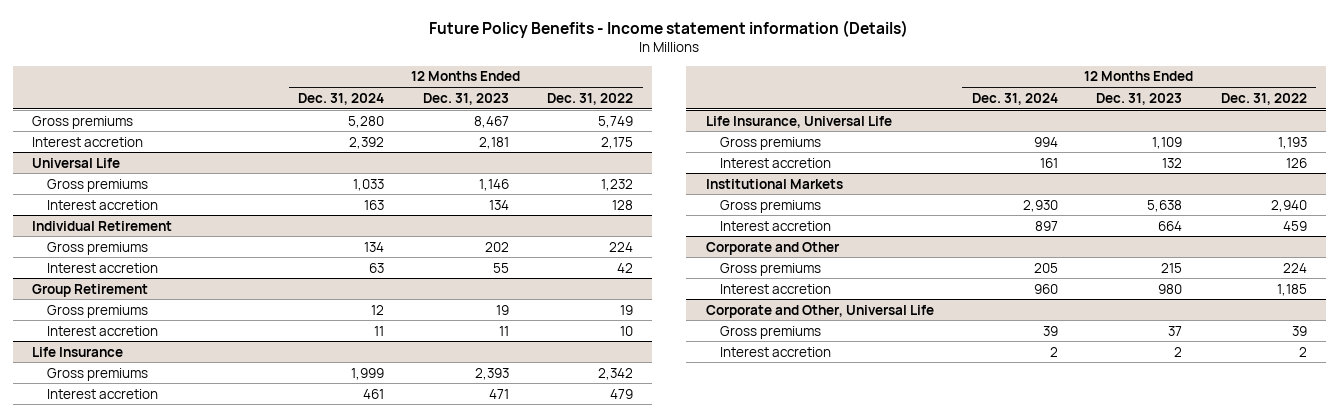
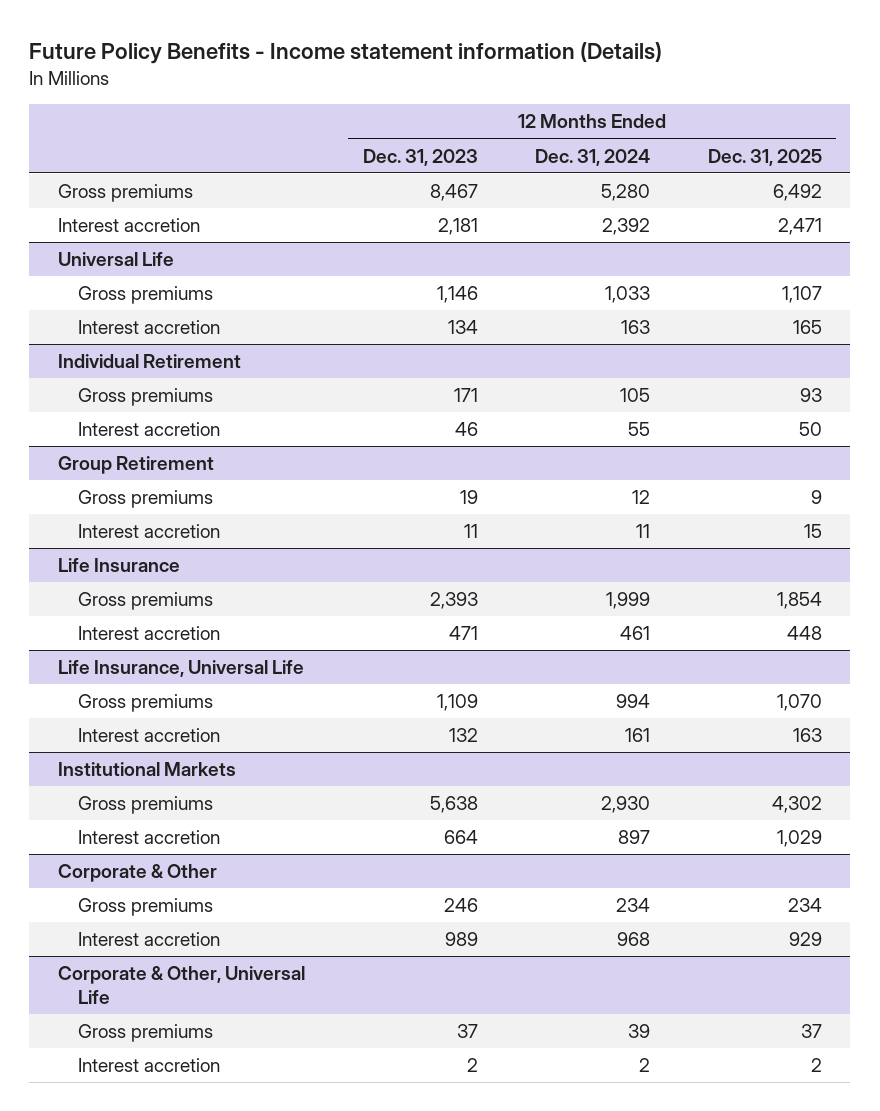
- | 12 Months Ended Dec. 31, 2024 | 12 Months Ended Dec. 31, 2023 | 12 Months Ended Dec. 31, 2022
+ | 12 Months Ended Dec. 31, 2023 | 12 Months Ended Dec. 31, 2024 | 12 Months Ended Dec. 31, 2025
@ Individual Retirement
- Gross premiums | 134 | 202 | 224
- Interest accretion | 63 | 55 | 42
+ Gross premiums | 171 | 105 | 93
+ Interest accretion | 46 | 55 | 50
- Corporate and Other
- Gross premiums | 205 | 215 | 224
- Interest accretion | 960 | 980 | 1,185
- Corporate and Other, Universal Life
+ Corporate & Other
+ Gross premiums | 246 | 234 | 234
+ Interest accretion | 989 | 968 | 929
+ Corporate & Other, Universal Life

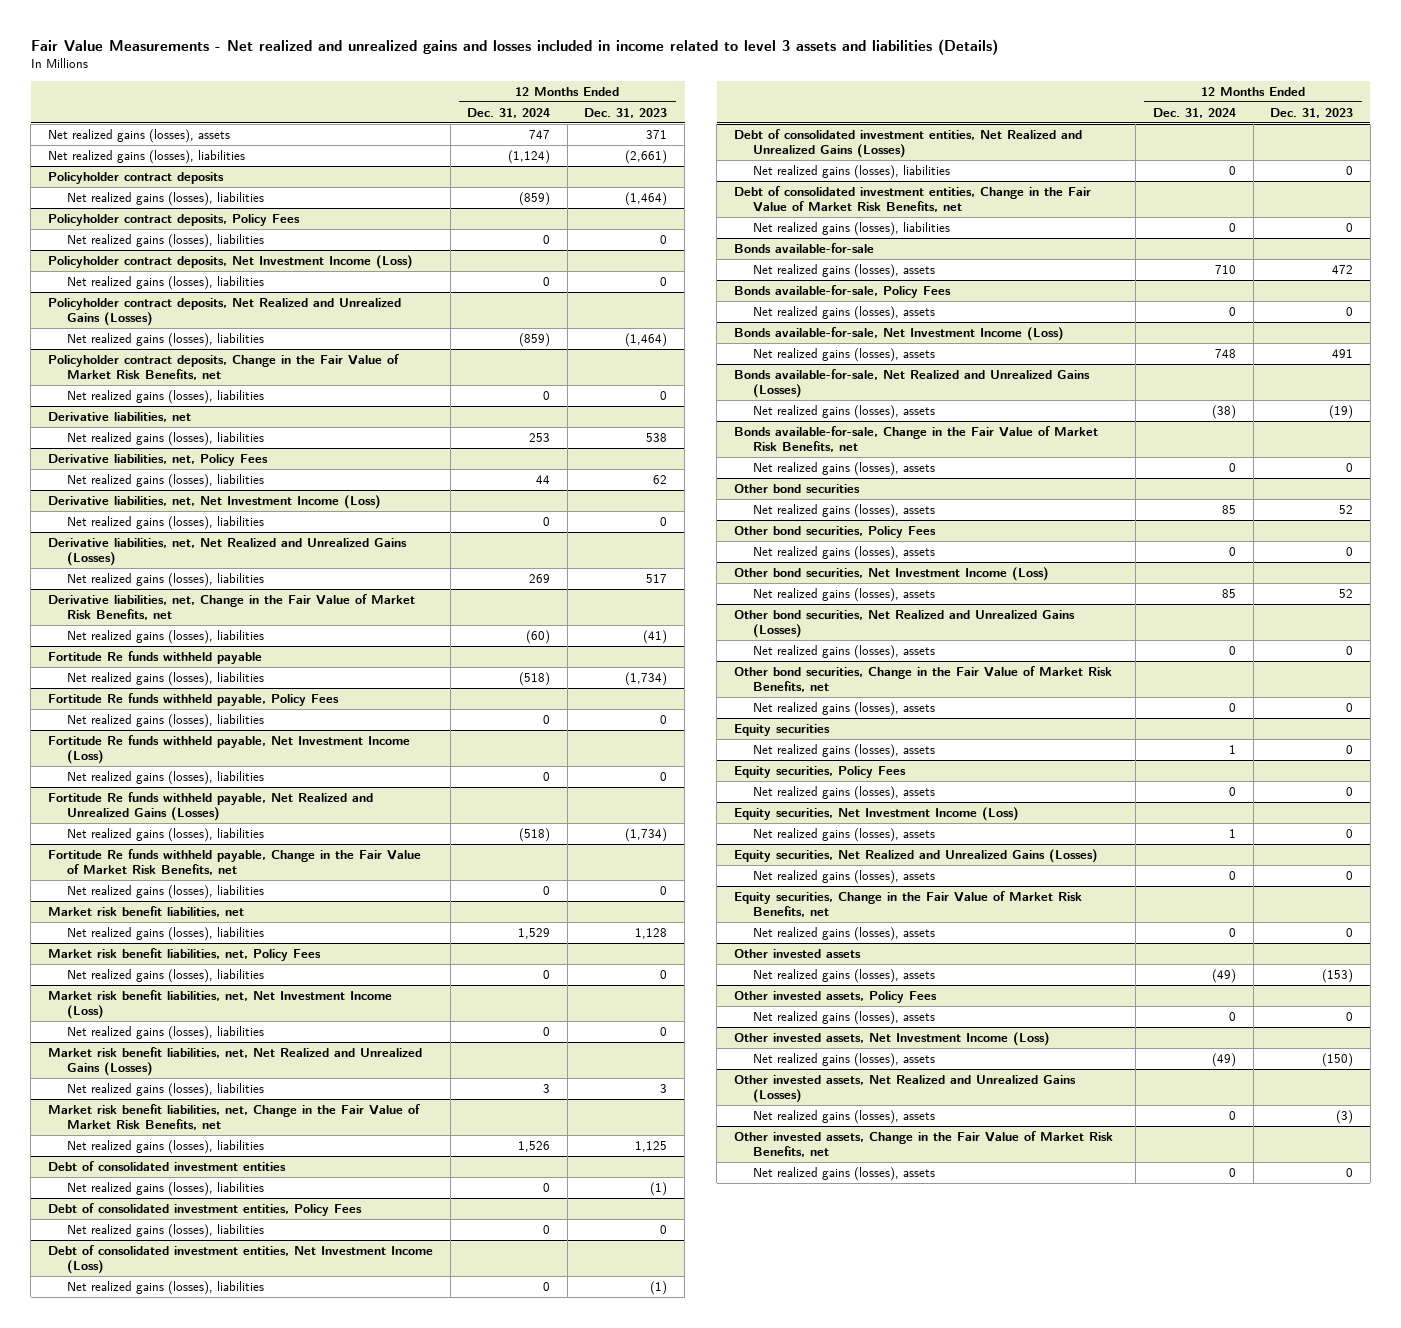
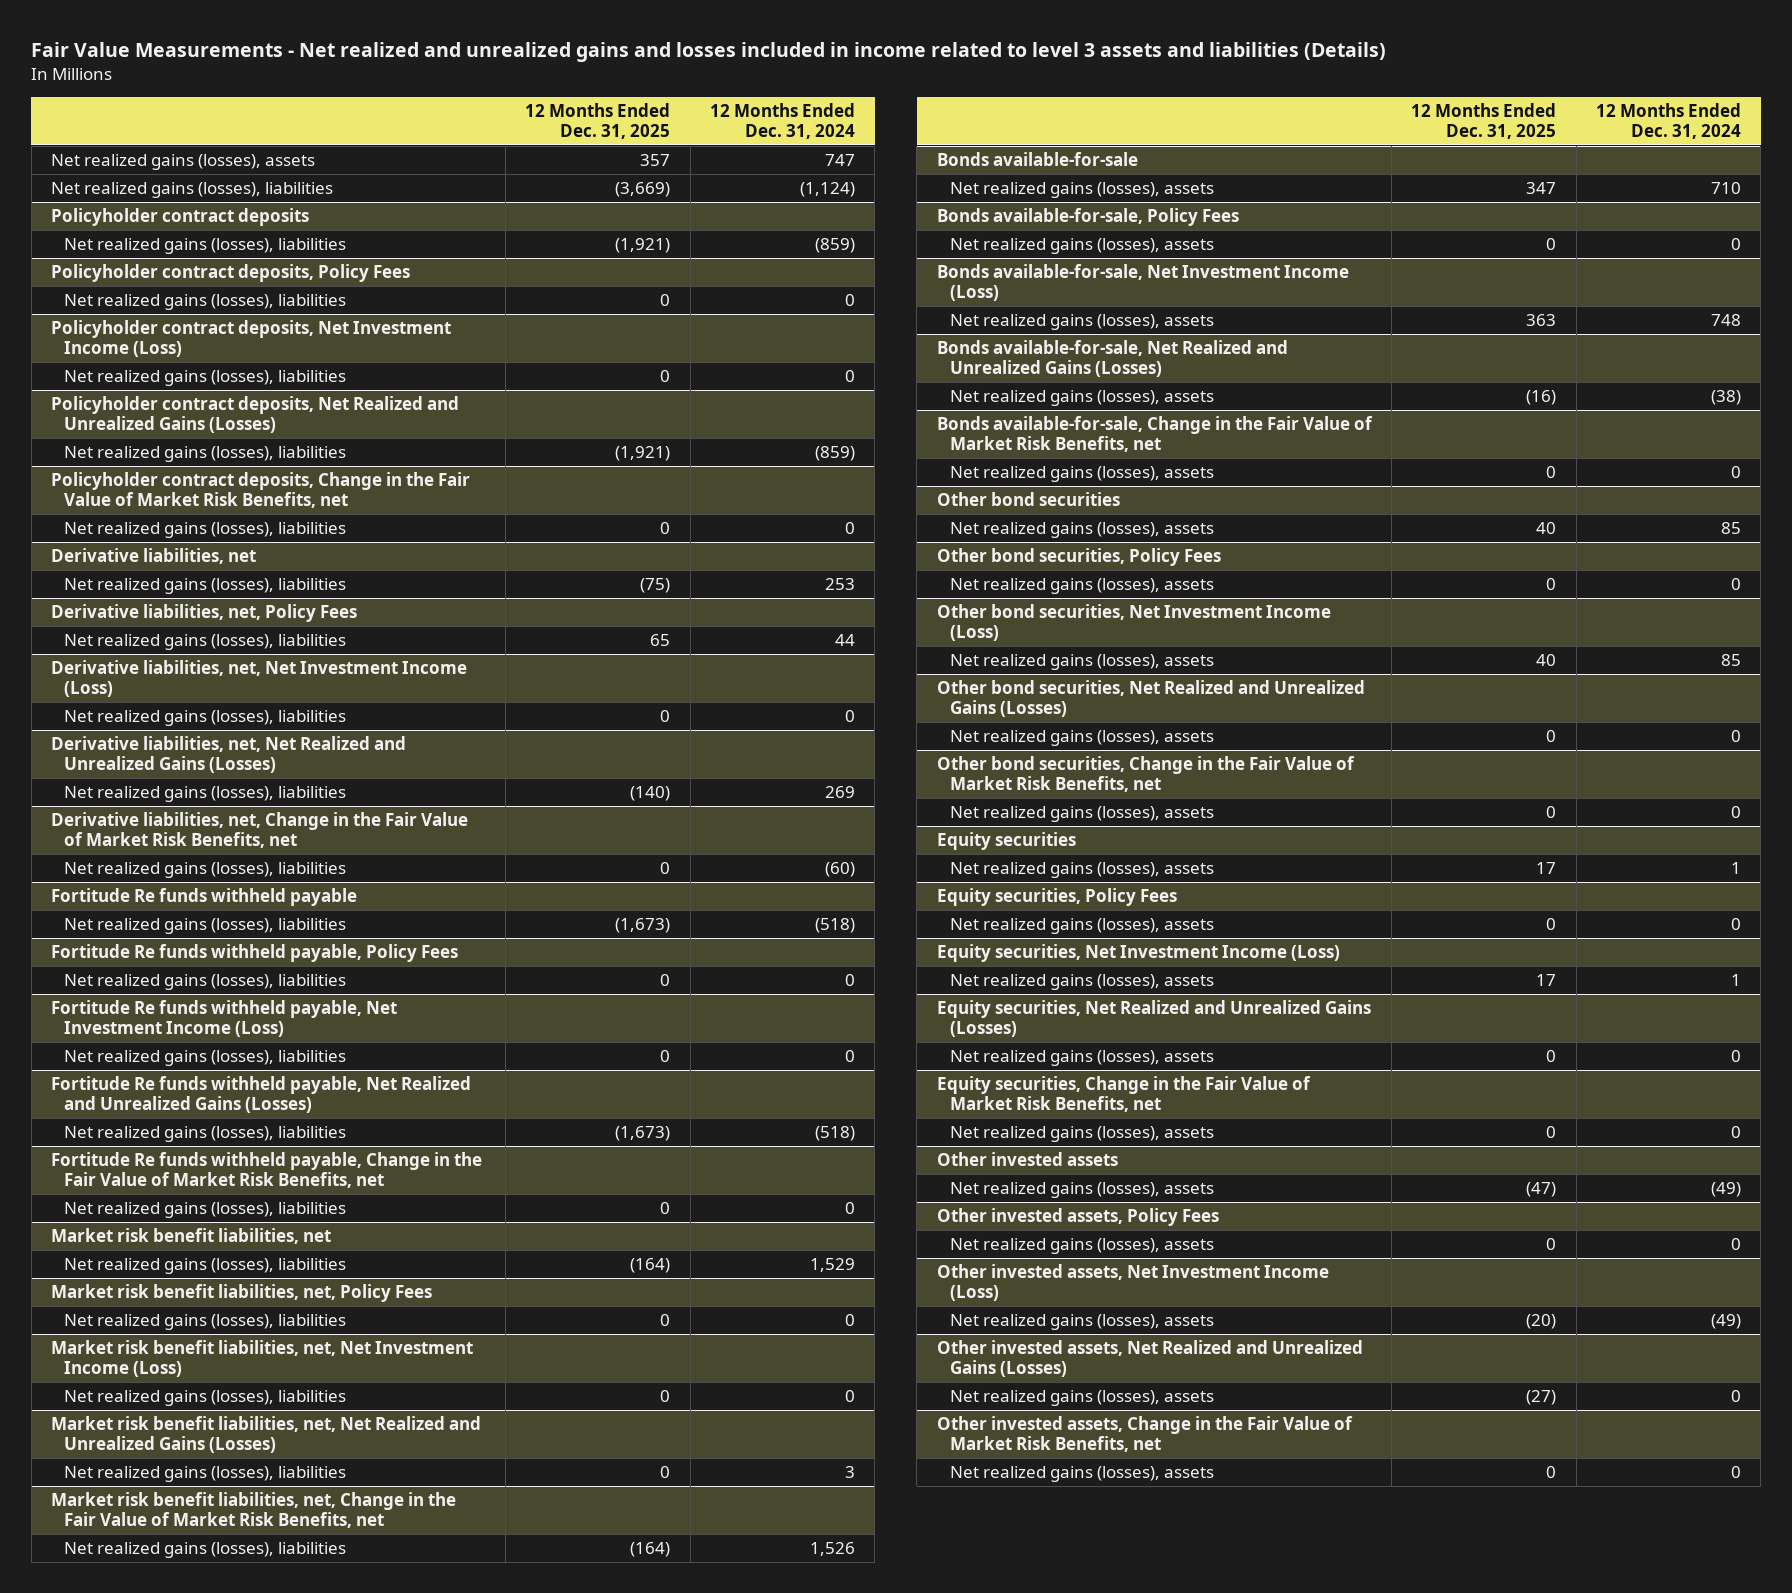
- | 12 Months Ended Dec. 31, 2024 | 12 Months Ended Dec. 31, 2023
+ | 12 Months Ended Dec. 31, 2025 | 12 Months Ended Dec. 31, 2024
- Debt of consolidated investment entities
- Net realized gains (losses), liabilities | 0 | (1)
- Debt of consolidated investment entities, Policy Fees
- Net realized gains (losses), liabilities | 0 | 0
- Debt of consolidated investment entities, Net Investment Income (Loss)
- Net realized gains (losses), liabilities | 0 | (1)
- Debt of consolidated investment entities, Net Realized and Unrealized Gains (Losses)
- Net realized gains (losses), liabilities | 0 | 0
- Debt of consolidated investment entities, Change in the Fair Value of Market Risk Benefits, net
- Net realized gains (losses), liabilities | 0 | 0

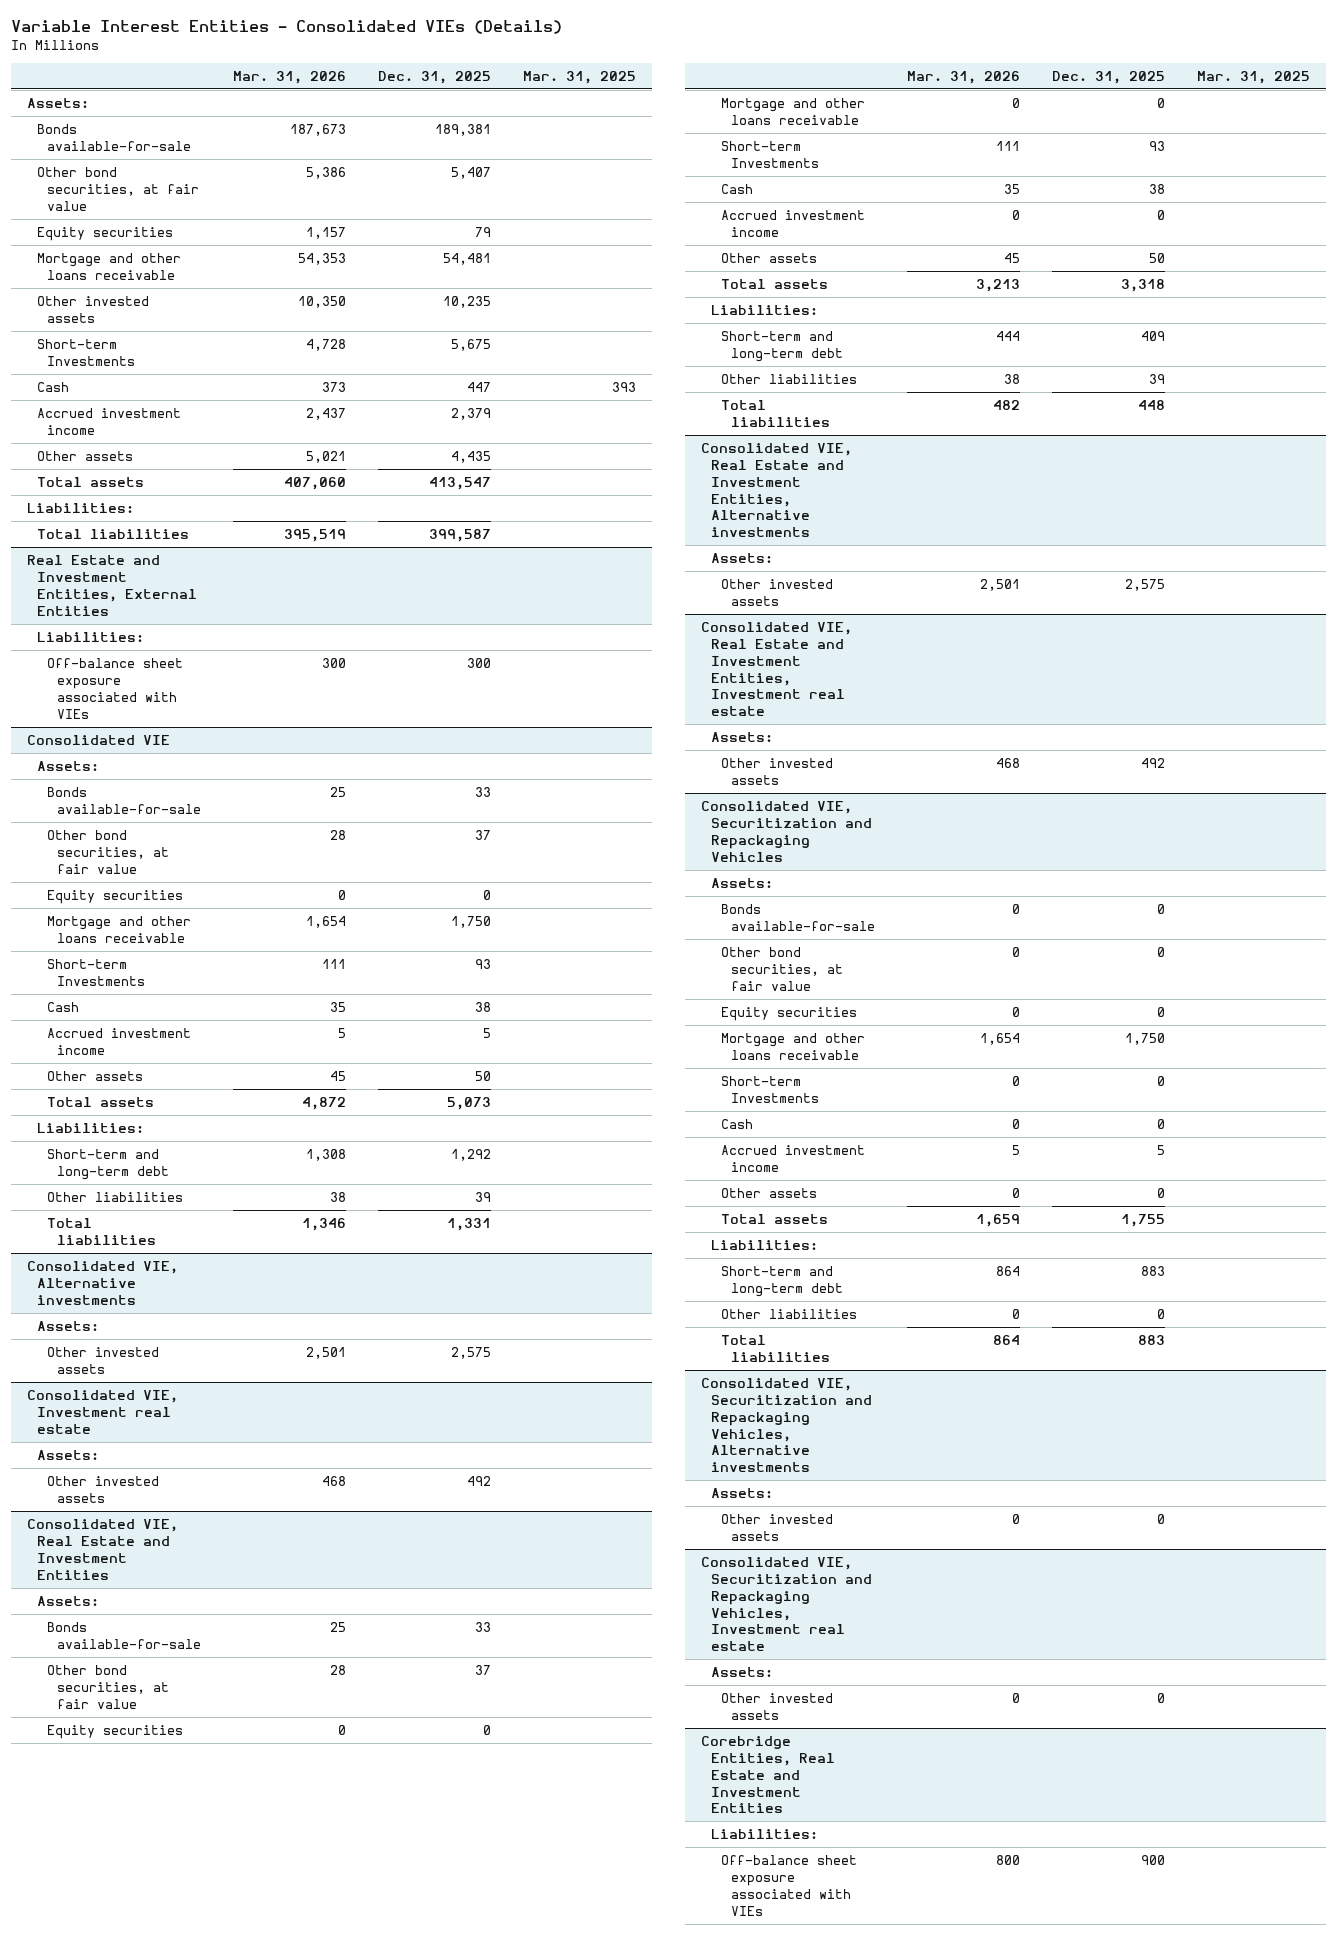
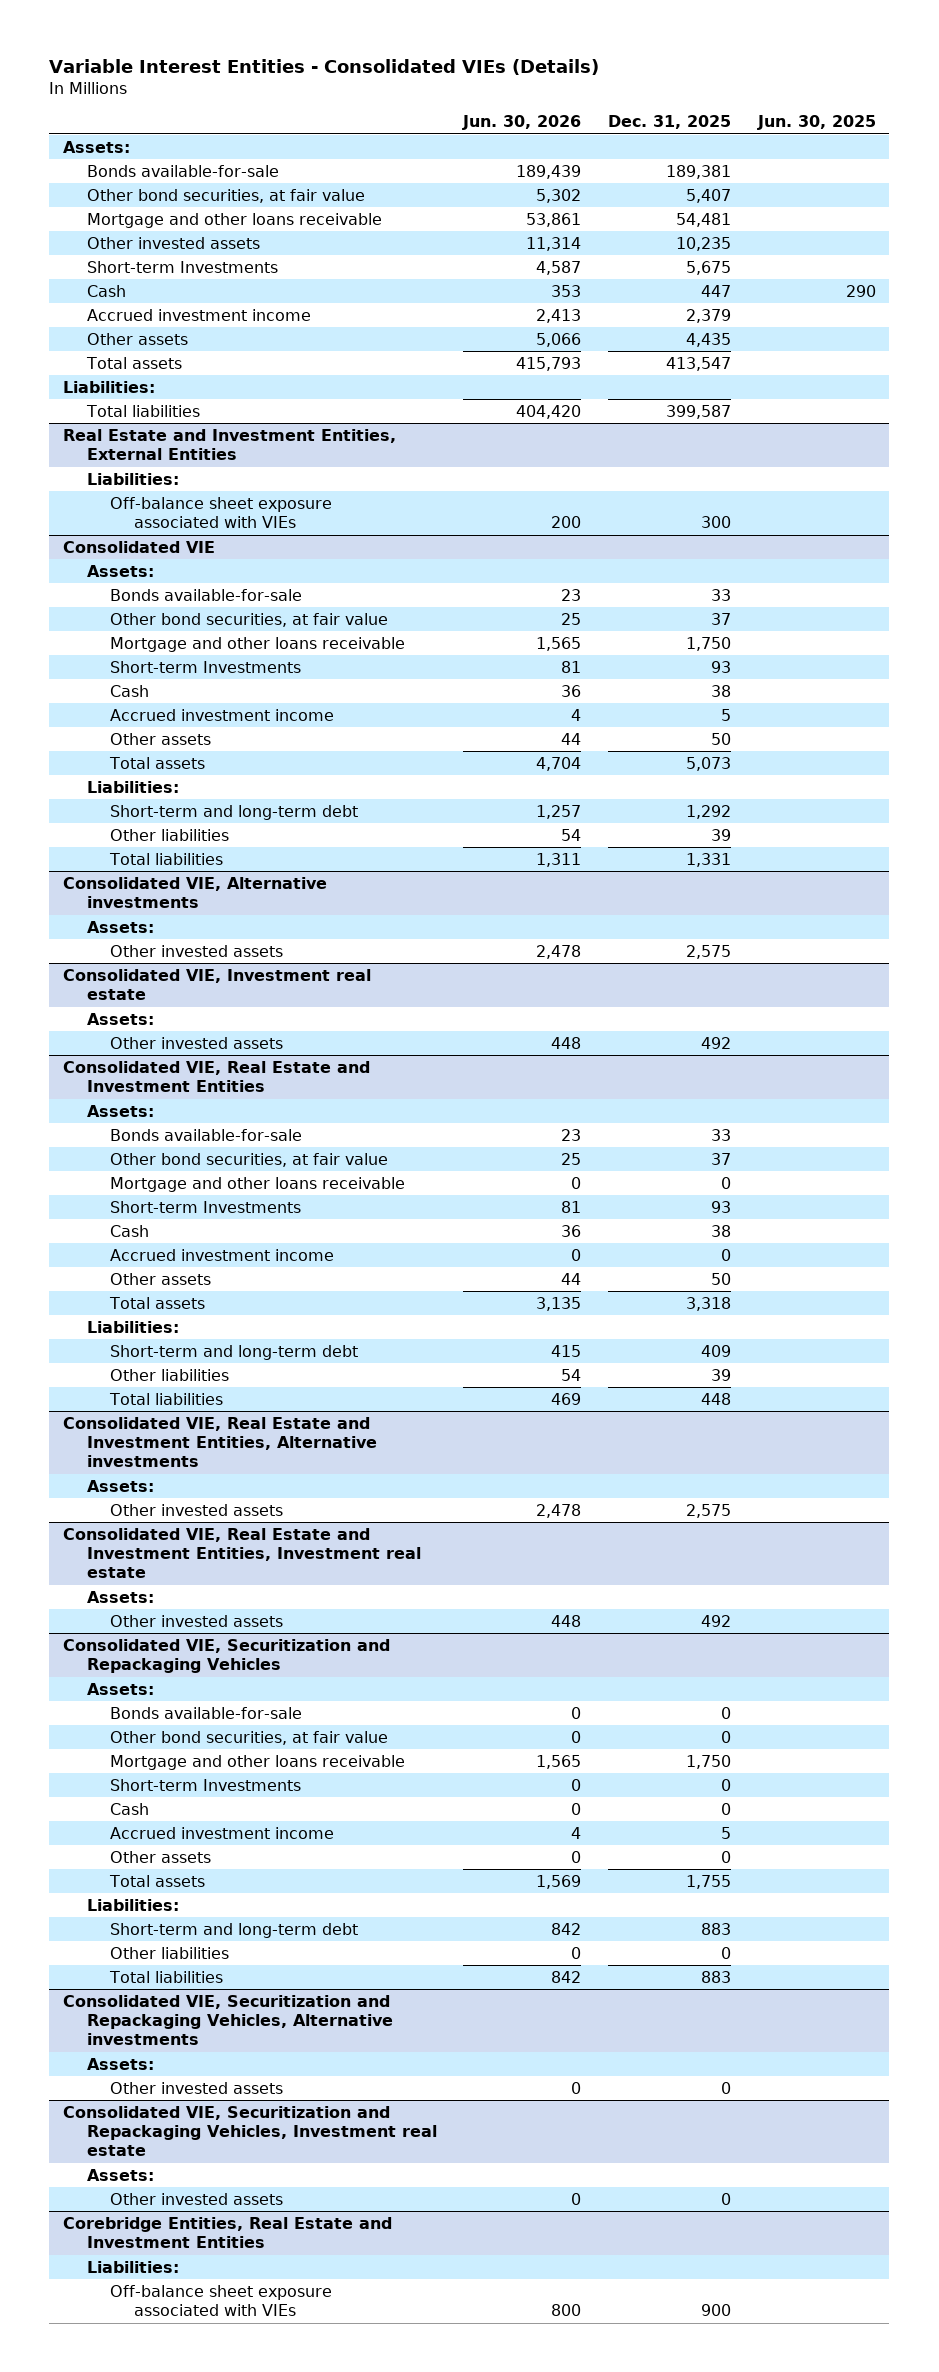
- | Mar. 31, 2026 | Dec. 31, 2025 | Mar. 31, 2025
+ | Jun. 30, 2026 | Dec. 31, 2025 | Jun. 30, 2025
- Equity securities | 1,157 | 79 |
@ Consolidated VIE
- Equity securities | 0 | 0 |
@ Consolidated VIE, Real Estate and Investment Entities
- Equity securities | 0 | 0 |
@ Consolidated VIE, Securitization and Repackaging Vehicles
- Equity securities | 0 | 0 |

